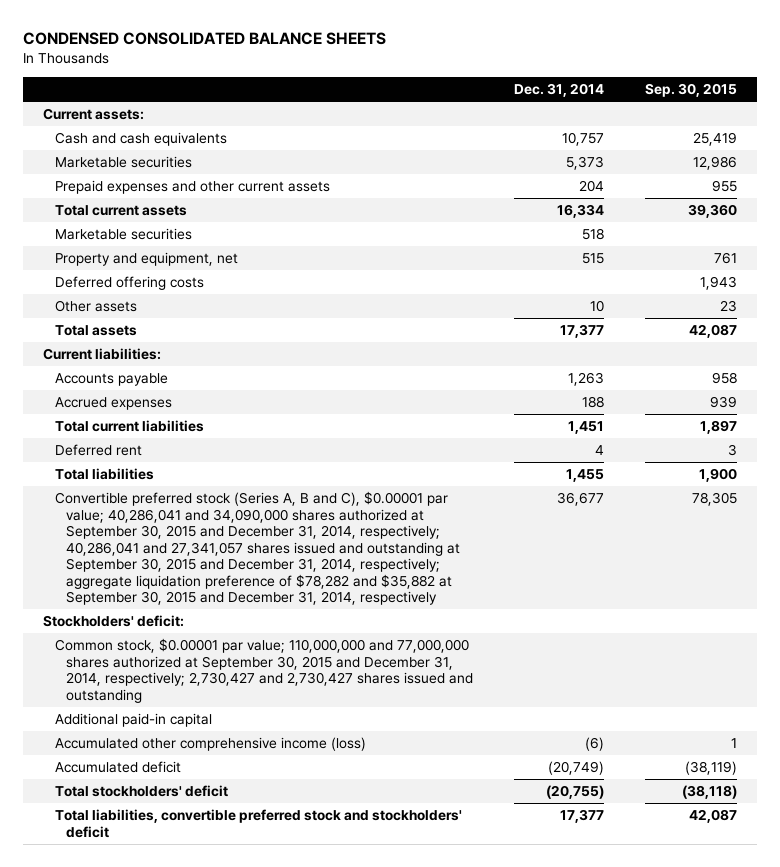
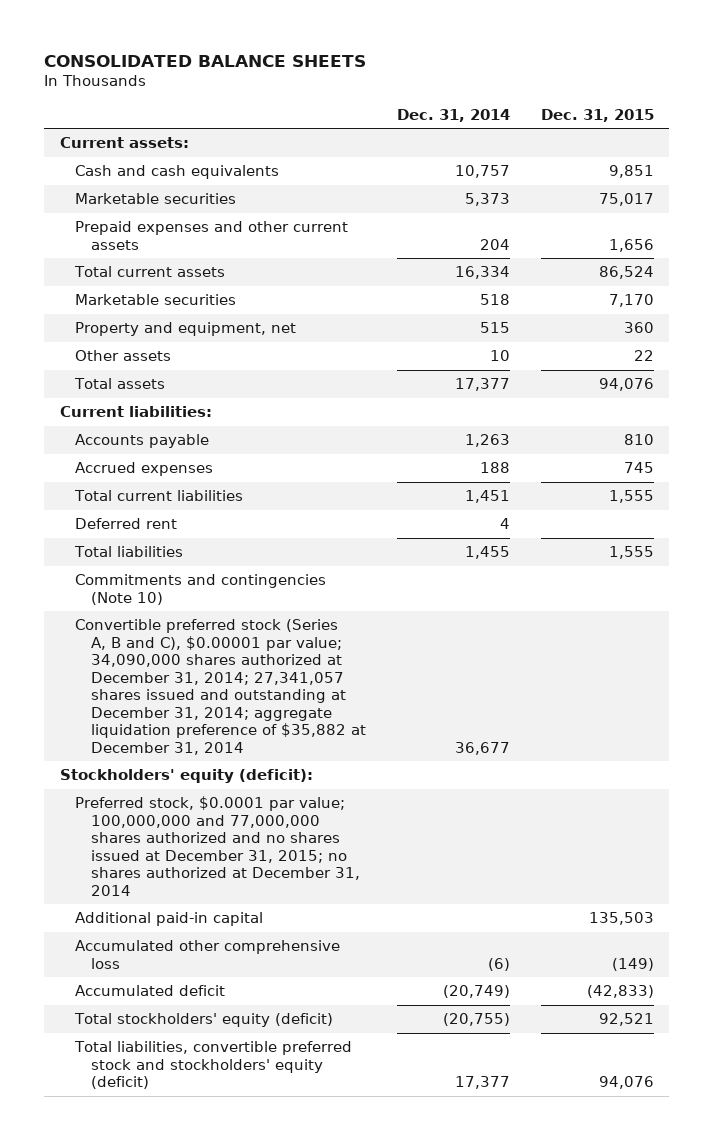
- CONDENSED CONSOLIDATED BALANCE SHEETS
+ CONSOLIDATED BALANCE SHEETS
- | Dec. 31, 2014 | Sep. 30, 2015
+ | Dec. 31, 2014 | Dec. 31, 2015
- Deferred offering costs | | 1,943
- Convertible preferred stock (Series A, B and C), $0.00001 par value; 40,286,041 and 34,090,000 shares authorized at September 30, 2015 and December 31, 2014, respectively; 40,286,041 and 27,341,057 shares issued and outstanding at September 30, 2015 and December 31, 2014, respectively; aggregate liquidation preference of $78,282 and $35,882 at September 30, 2015 and December 31, 2014, respectively | 36,677 | 78,305
- Stockholders' deficit:
- Common stock, $0.00001 par value; 110,000,000 and 77,000,000 shares authorized at September 30, 2015 and December 31, 2014, respectively; 2,730,427 and 2,730,427 shares issued and outstanding
+ Commitments and contingencies (Note 10)
+ Convertible preferred stock (Series A, B and C), $0.00001 par value; 34,090,000 shares authorized at December 31, 2014; 27,341,057 shares issued and outstanding at December 31, 2014; aggregate liquidation preference of $35,882 at December 31, 2014 | 36,677 |
+ Stockholders' equity (deficit):
+ Preferred stock, $0.0001 par value; 100,000,000 and 77,000,000 shares authorized and no shares issued at December 31, 2015; no shares authorized at December 31, 2014
- Accumulated other comprehensive income (loss) | (6) | 1
+ Accumulated other comprehensive loss | (6) | (149)
- Total stockholders' deficit | (20,755) | (38,118)
- Total liabilities, convertible preferred stock and stockholders' deficit | 17,377 | 42,087
+ Total stockholders' equity (deficit) | (20,755) | 92,521
+ Total liabilities, convertible preferred stock and stockholders' equity (deficit) | 17,377 | 94,076

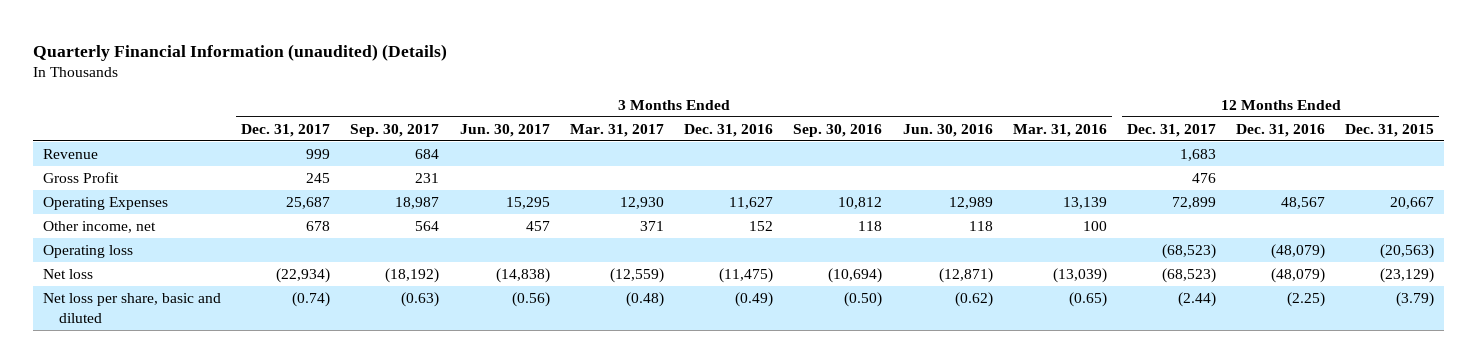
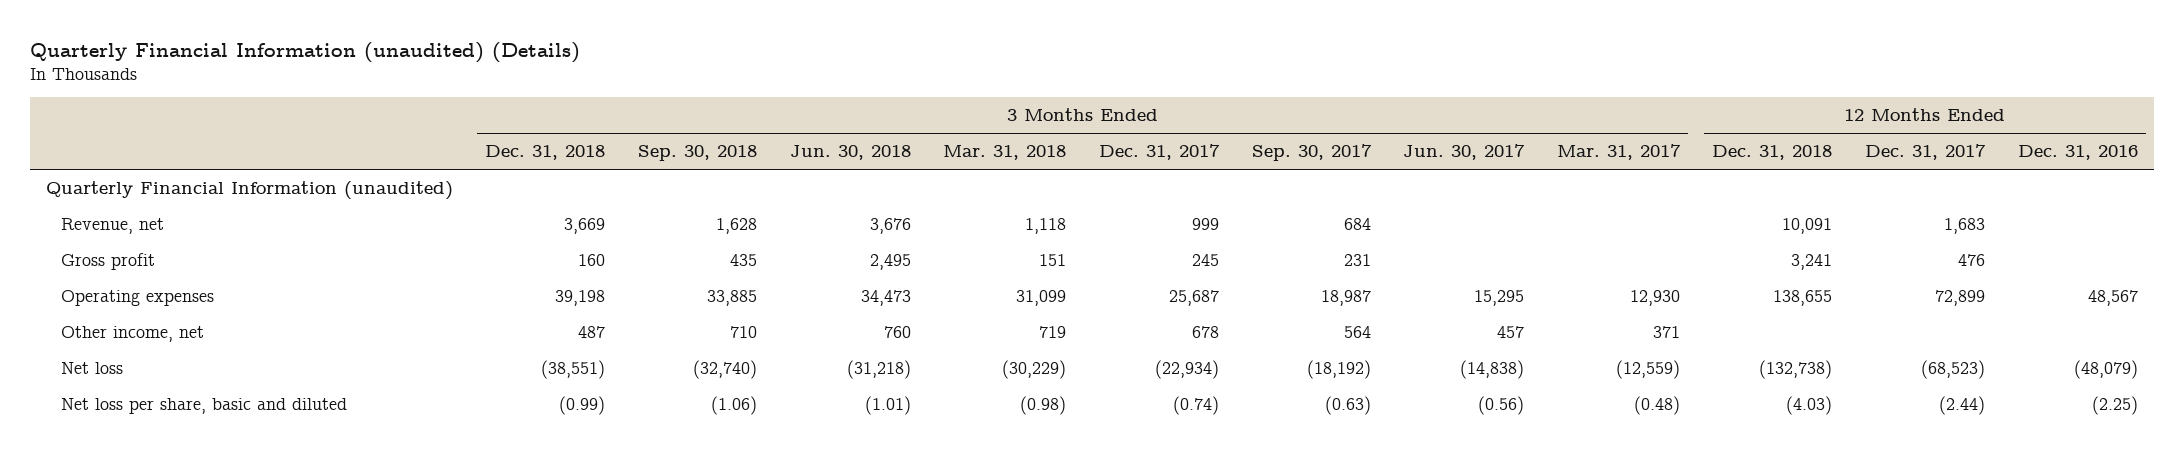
- | 3 Months Ended Dec. 31, 2017 | 3 Months Ended Sep. 30, 2017 | 3 Months Ended Jun. 30, 2017 | 3 Months Ended Mar. 31, 2017 | 3 Months Ended Dec. 31, 2016 | 3 Months Ended Sep. 30, 2016 | 3 Months Ended Jun. 30, 2016 | 3 Months Ended Mar. 31, 2016 | 12 Months Ended Dec. 31, 2017 | 12 Months Ended Dec. 31, 2016 | 12 Months Ended Dec. 31, 2015
+ | 3 Months Ended Dec. 31, 2018 | 3 Months Ended Sep. 30, 2018 | 3 Months Ended Jun. 30, 2018 | 3 Months Ended Mar. 31, 2018 | 3 Months Ended Dec. 31, 2017 | 3 Months Ended Sep. 30, 2017 | 3 Months Ended Jun. 30, 2017 | 3 Months Ended Mar. 31, 2017 | 12 Months Ended Dec. 31, 2018 | 12 Months Ended Dec. 31, 2017 | 12 Months Ended Dec. 31, 2016
- Revenue | 999 | 684 | | | | | | | 1,683 | |
- Gross Profit | 245 | 231 | | | | | | | 476 | |
- Operating Expenses | 25,687 | 18,987 | 15,295 | 12,930 | 11,627 | 10,812 | 12,989 | 13,139 | 72,899 | 48,567 | 20,667
+ Quarterly Financial Information (unaudited)
+ Revenue, net | 3,669 | 1,628 | 3,676 | 1,118 | 999 | 684 | | | 10,091 | 1,683 |
+ Gross profit | 160 | 435 | 2,495 | 151 | 245 | 231 | | | 3,241 | 476 |
+ Operating expenses | 39,198 | 33,885 | 34,473 | 31,099 | 25,687 | 18,987 | 15,295 | 12,930 | 138,655 | 72,899 | 48,567
- Operating loss | | | | | | | | | (68,523) | (48,079) | (20,563)

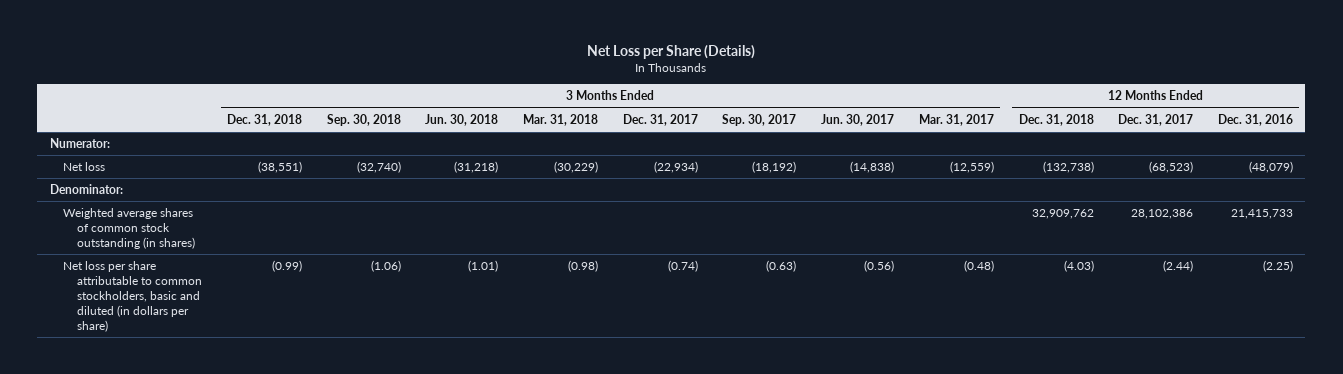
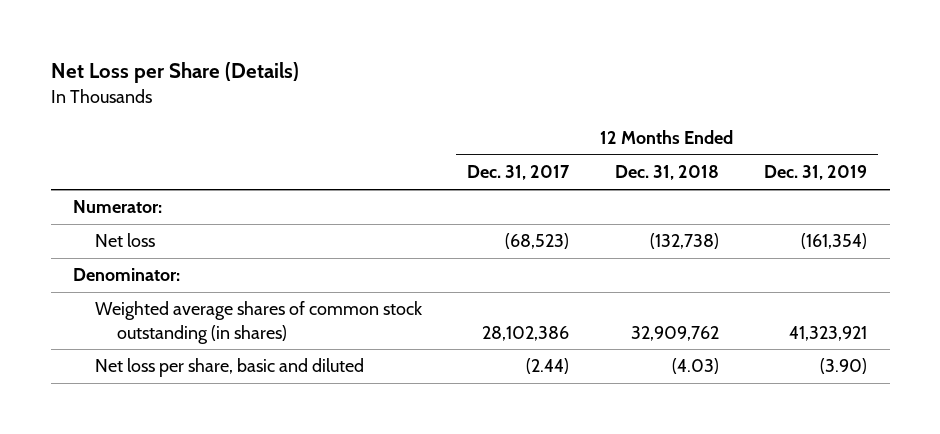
- | 3 Months Ended Dec. 31, 2018 | 3 Months Ended Sep. 30, 2018 | 3 Months Ended Jun. 30, 2018 | 3 Months Ended Mar. 31, 2018 | 3 Months Ended Dec. 31, 2017 | 3 Months Ended Sep. 30, 2017 | 3 Months Ended Jun. 30, 2017 | 3 Months Ended Mar. 31, 2017 | 12 Months Ended Dec. 31, 2018 | 12 Months Ended Dec. 31, 2017 | 12 Months Ended Dec. 31, 2016
+ | 12 Months Ended Dec. 31, 2017 | 12 Months Ended Dec. 31, 2018 | 12 Months Ended Dec. 31, 2019
- Net loss per share attributable to common stockholders, basic and diluted (in dollars per share) | (0.99) | (1.06) | (1.01) | (0.98) | (0.74) | (0.63) | (0.56) | (0.48) | (4.03) | (2.44) | (2.25)
+ Net loss per share, basic and diluted | (2.44) | (4.03) | (3.90)

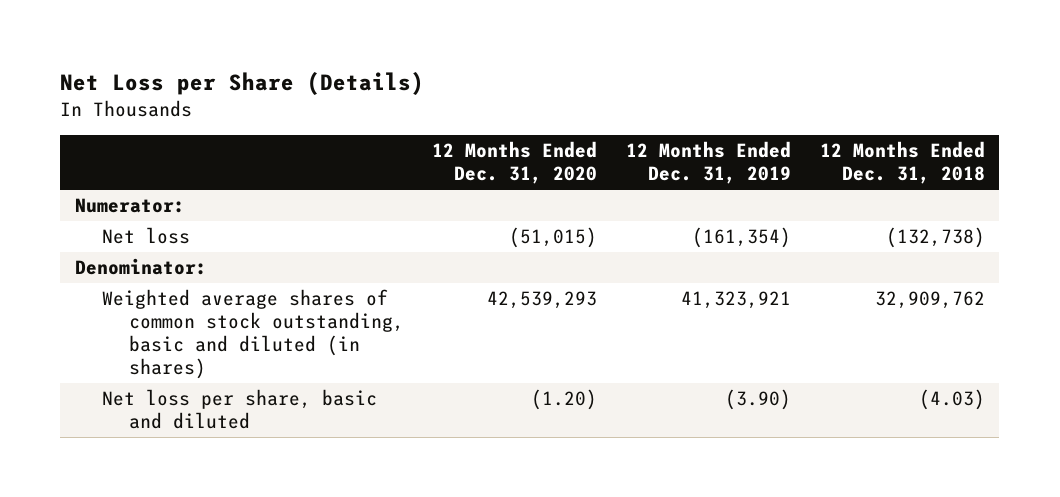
- | 12 Months Ended Dec. 31, 2017 | 12 Months Ended Dec. 31, 2018 | 12 Months Ended Dec. 31, 2019
+ | 12 Months Ended Dec. 31, 2020 | 12 Months Ended Dec. 31, 2019 | 12 Months Ended Dec. 31, 2018
- Weighted average shares of common stock outstanding (in shares) | 28,102,386 | 32,909,762 | 41,323,921
+ Weighted average shares of common stock outstanding, basic and diluted (in shares) | 42,539,293 | 41,323,921 | 32,909,762

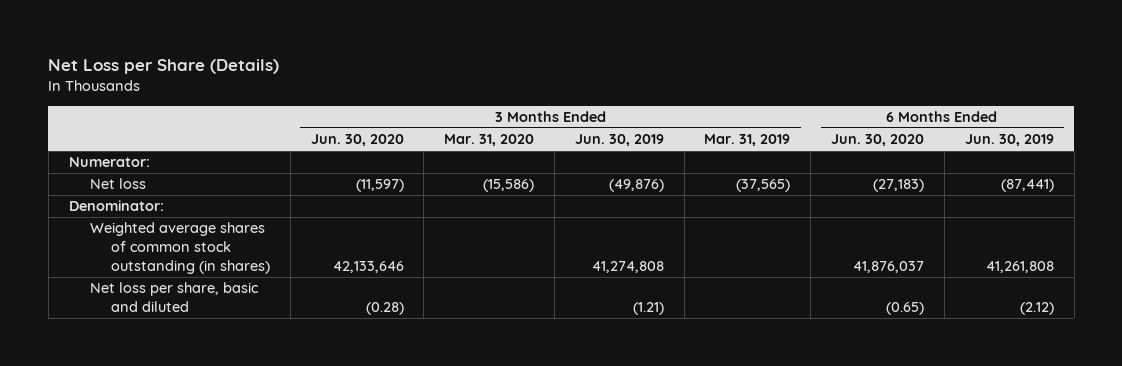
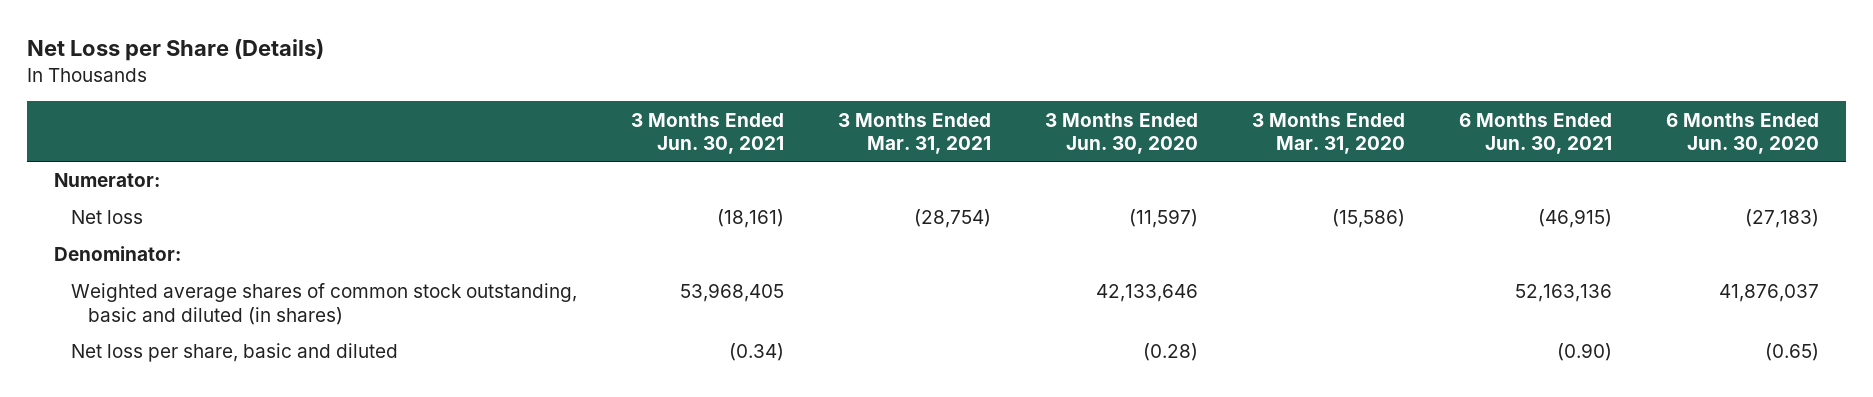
- | 3 Months Ended Jun. 30, 2020 | 3 Months Ended Mar. 31, 2020 | 3 Months Ended Jun. 30, 2019 | 3 Months Ended Mar. 31, 2019 | 6 Months Ended Jun. 30, 2020 | 6 Months Ended Jun. 30, 2019
+ | 3 Months Ended Jun. 30, 2021 | 3 Months Ended Mar. 31, 2021 | 3 Months Ended Jun. 30, 2020 | 3 Months Ended Mar. 31, 2020 | 6 Months Ended Jun. 30, 2021 | 6 Months Ended Jun. 30, 2020
- Weighted average shares of common stock outstanding (in shares) | 42,133,646 | | 41,274,808 | | 41,876,037 | 41,261,808
+ Weighted average shares of common stock outstanding, basic and diluted (in shares) | 53,968,405 | | 42,133,646 | | 52,163,136 | 41,876,037

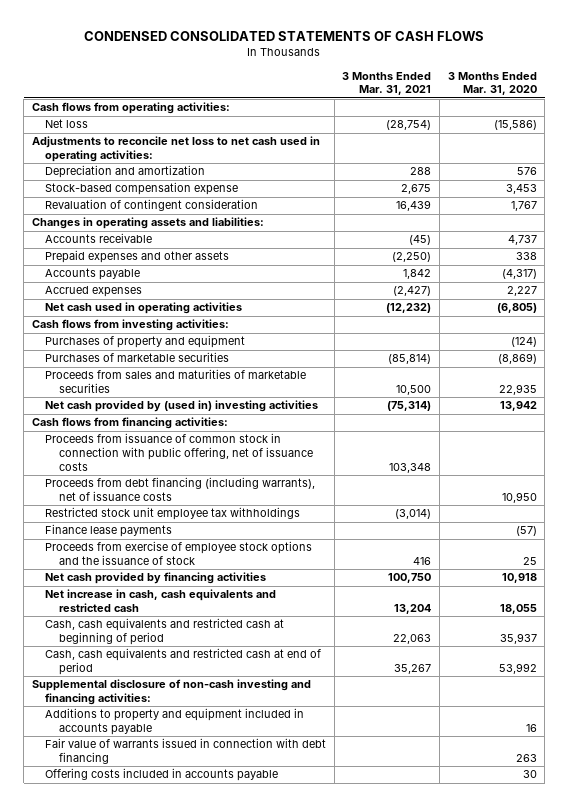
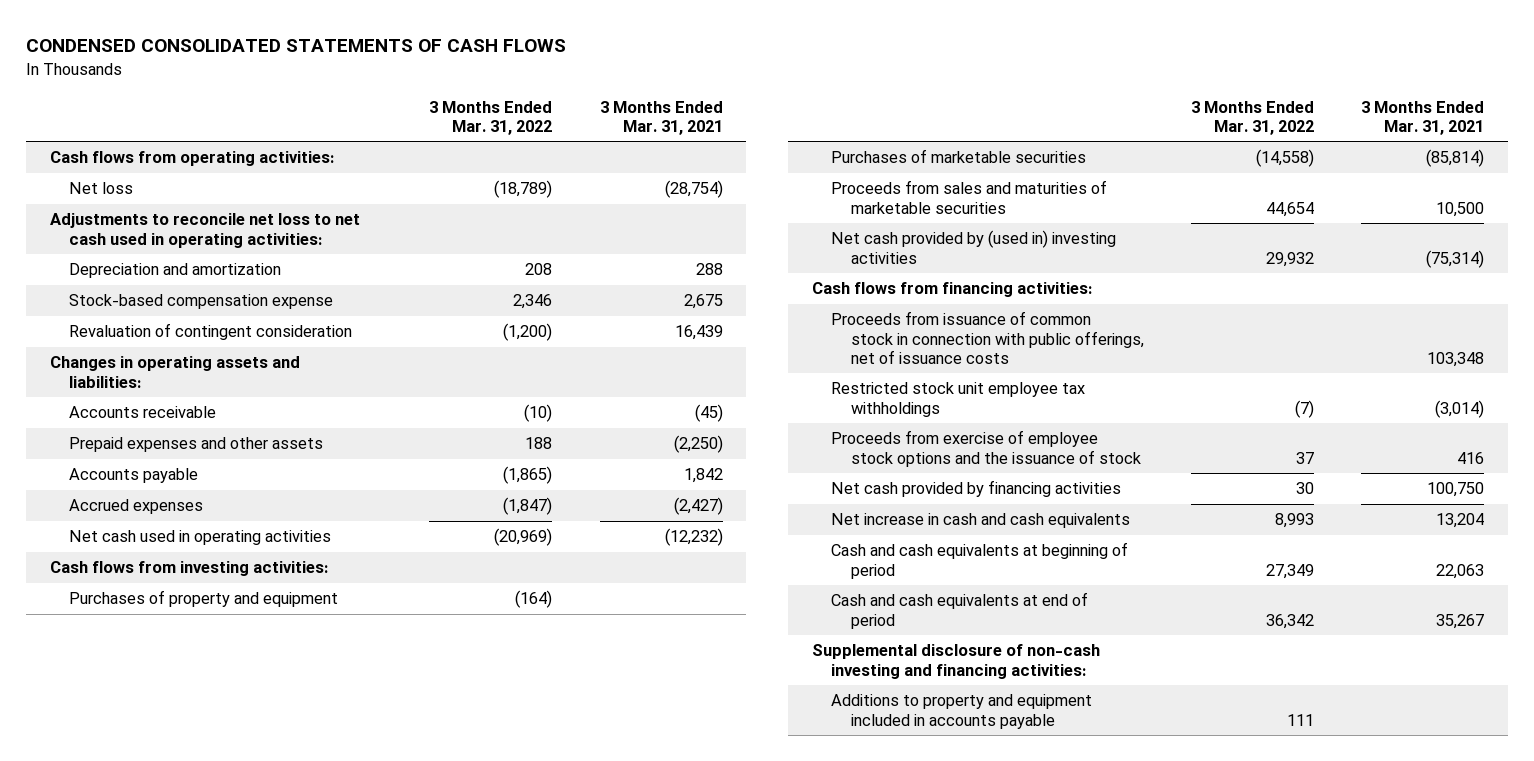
- | 3 Months Ended Mar. 31, 2021 | 3 Months Ended Mar. 31, 2020
+ | 3 Months Ended Mar. 31, 2022 | 3 Months Ended Mar. 31, 2021
- Proceeds from issuance of common stock in connection with public offering, net of issuance costs | 103,348 |
- Proceeds from debt financing (including warrants), net of issuance costs | | 10,950
+ Proceeds from issuance of common stock in connection with public offerings, net of issuance costs | | 103,348
- Finance lease payments | | (57)
- Net increase in cash, cash equivalents and restricted cash | 13,204 | 18,055
- Cash, cash equivalents and restricted cash at beginning of period | 22,063 | 35,937
- Cash, cash equivalents and restricted cash at end of period | 35,267 | 53,992
+ Net increase in cash and cash equivalents | 8,993 | 13,204
+ Cash and cash equivalents at beginning of period | 27,349 | 22,063
+ Cash and cash equivalents at end of period | 36,342 | 35,267
- Fair value of warrants issued in connection with debt financing | | 263
- Offering costs included in accounts payable | | 30

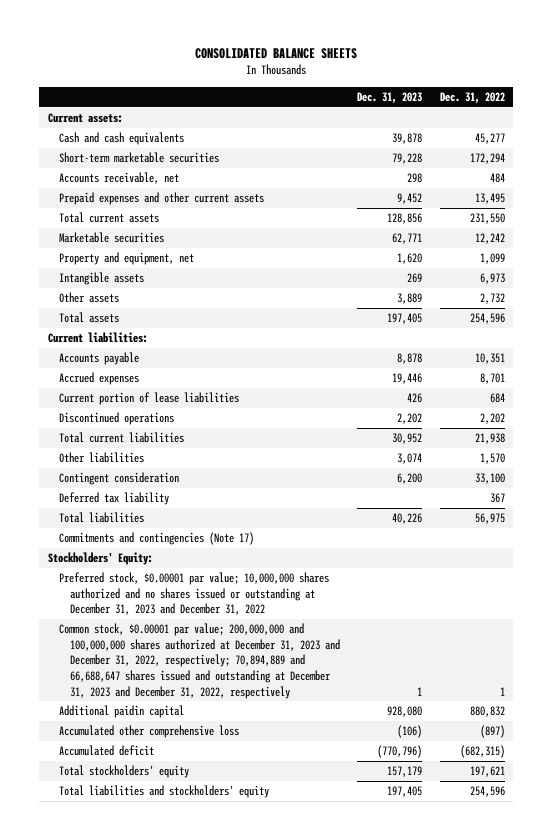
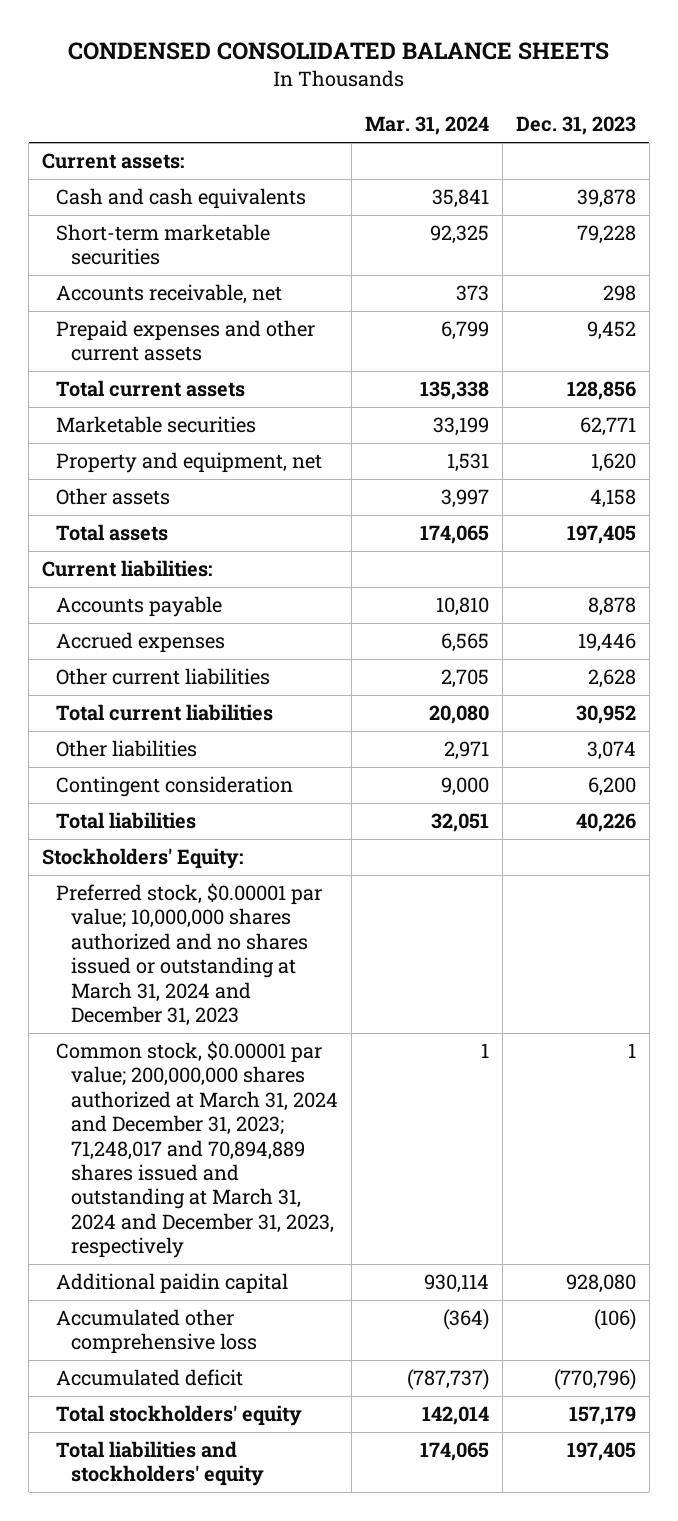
- CONSOLIDATED BALANCE SHEETS
+ CONDENSED CONSOLIDATED BALANCE SHEETS
- | Dec. 31, 2023 | Dec. 31, 2022
+ | Mar. 31, 2024 | Dec. 31, 2023
- Intangible assets | 269 | 6,973
- Other assets | 3,889 | 2,732
+ Other assets | 3,997 | 4,158
- Current portion of lease liabilities | 426 | 684
- Discontinued operations | 2,202 | 2,202
+ Other current liabilities | 2,705 | 2,628
- Deferred tax liability | | 367
- Commitments and contingencies (Note 17)
- Preferred stock, $0.00001 par value; 10,000,000 shares authorized and no shares issued or outstanding at December 31, 2023 and December 31, 2022
- Common stock, $0.00001 par value; 200,000,000 and 100,000,000 shares authorized at December 31, 2023 and December 31, 2022, respectively; 70,894,889 and 66,688,647 shares issued and outstanding at December 31, 2023 and December 31, 2022, respectively | 1 | 1
+ Preferred stock, $0.00001 par value; 10,000,000 shares authorized and no shares issued or outstanding at March 31, 2024 and December 31, 2023
+ Common stock, $0.00001 par value; 200,000,000 shares authorized at March 31, 2024 and December 31, 2023; 71,248,017 and 70,894,889 shares issued and outstanding at March 31, 2024 and December 31, 2023, respectively | 1 | 1

